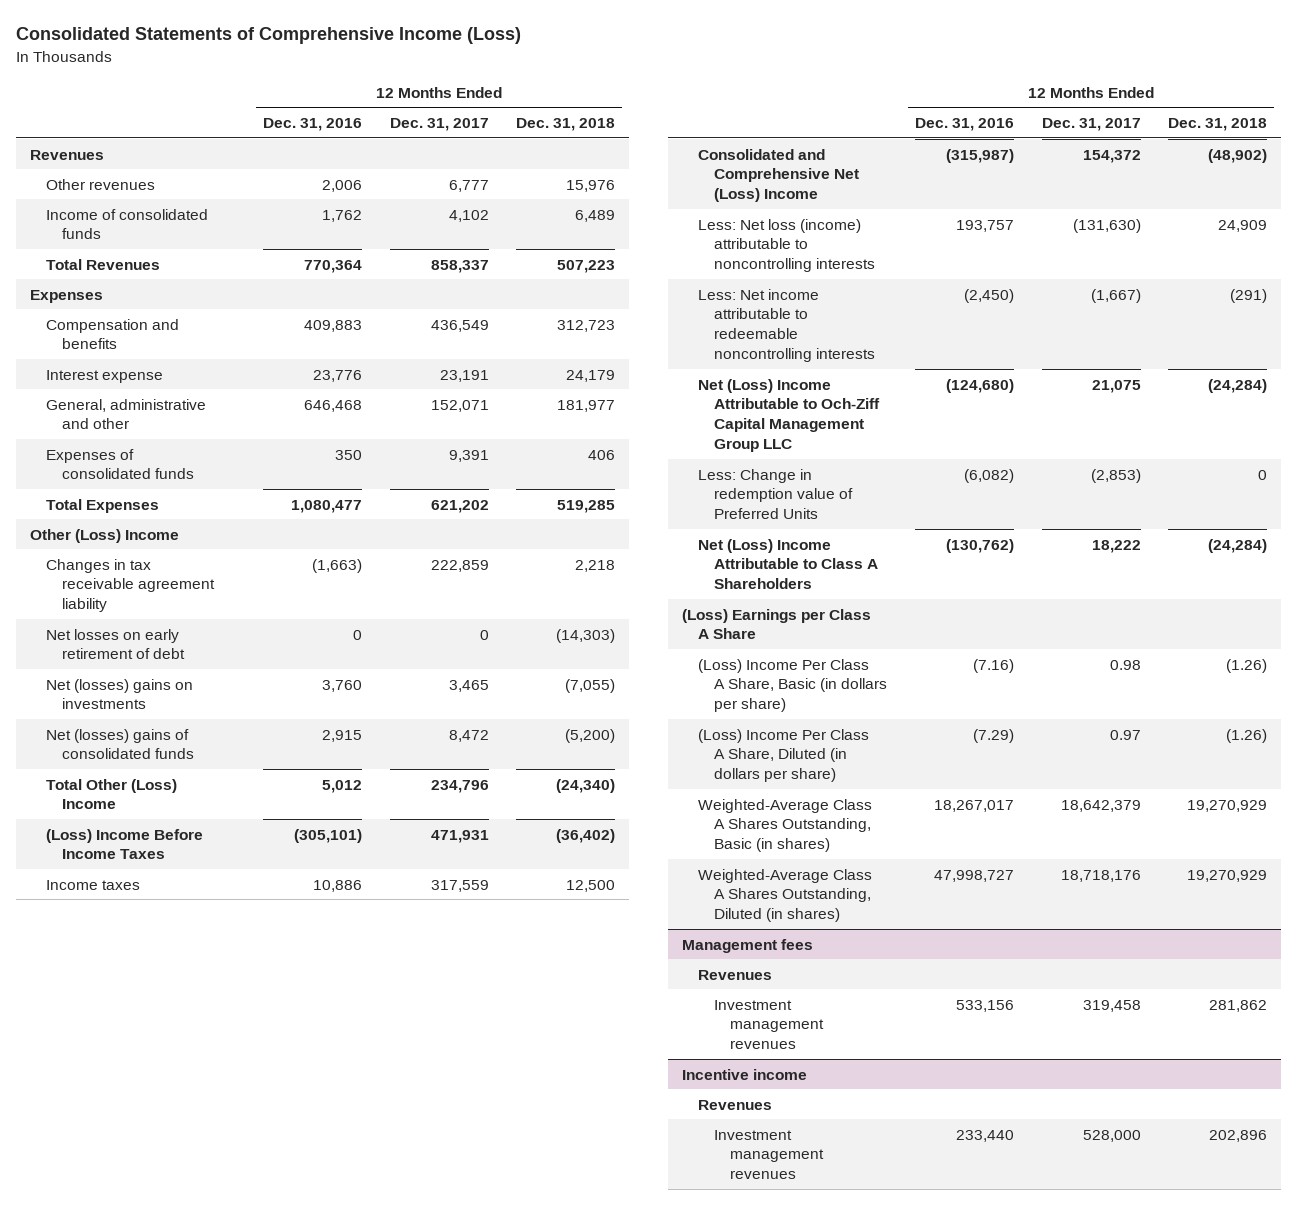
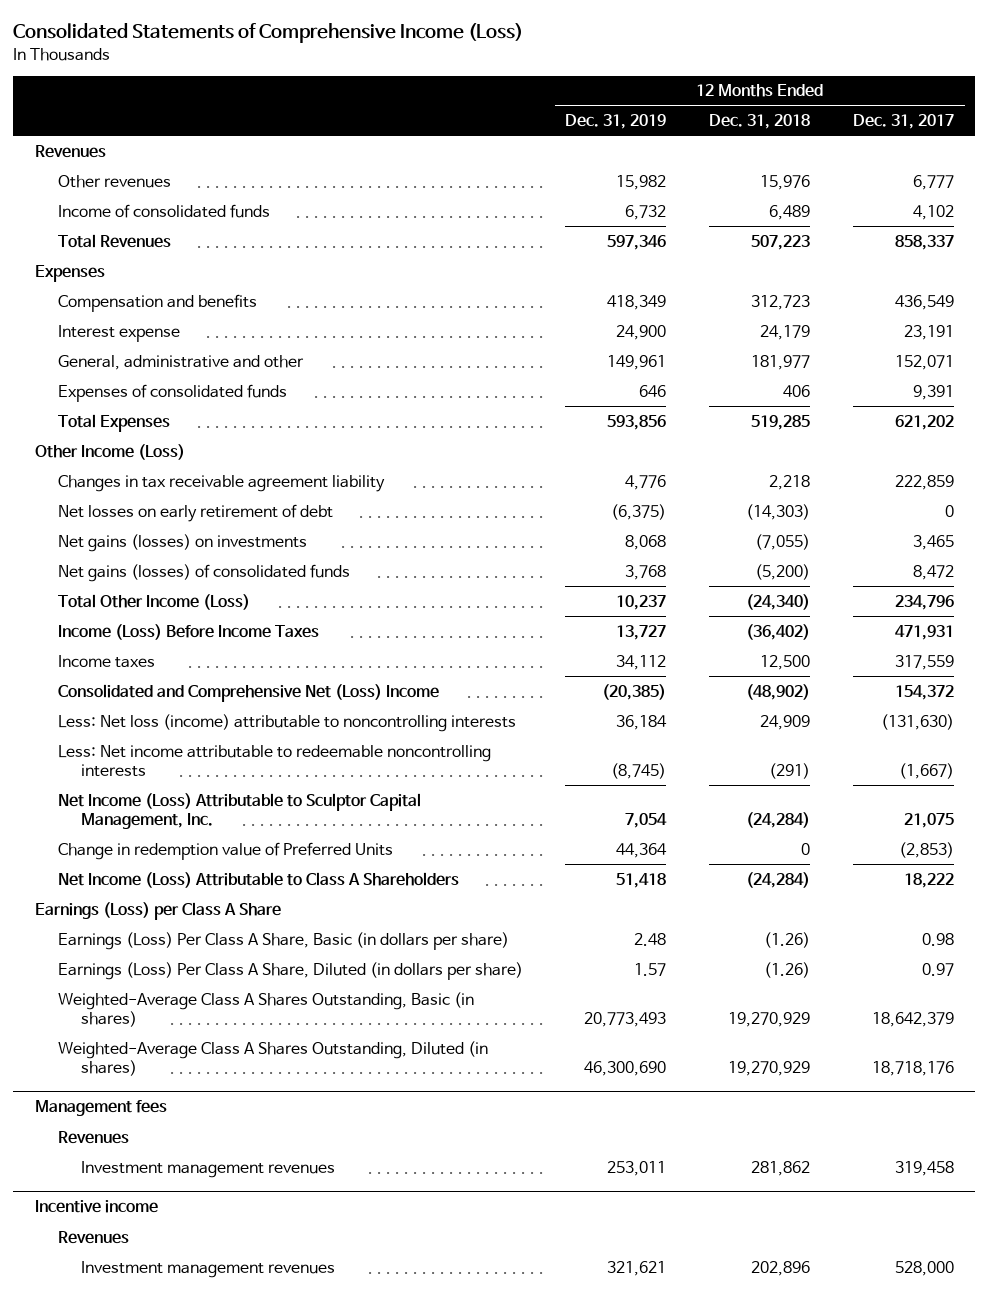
- | 12 Months Ended Dec. 31, 2016 | 12 Months Ended Dec. 31, 2017 | 12 Months Ended Dec. 31, 2018
+ | 12 Months Ended Dec. 31, 2019 | 12 Months Ended Dec. 31, 2018 | 12 Months Ended Dec. 31, 2017
- Other (Loss) Income
+ Other Income (Loss)
- Net (losses) gains on investments | 3,760 | 3,465 | (7,055)
- Net (losses) gains of consolidated funds | 2,915 | 8,472 | (5,200)
- Total Other (Loss) Income | 5,012 | 234,796 | (24,340)
- (Loss) Income Before Income Taxes | (305,101) | 471,931 | (36,402)
+ Net gains (losses) on investments | 8,068 | (7,055) | 3,465
+ Net gains (losses) of consolidated funds | 3,768 | (5,200) | 8,472
+ Total Other Income (Loss) | 10,237 | (24,340) | 234,796
+ Income (Loss) Before Income Taxes | 13,727 | (36,402) | 471,931
- Net (Loss) Income Attributable to Och-Ziff Capital Management Group LLC | (124,680) | 21,075 | (24,284)
- Less: Change in redemption value of Preferred Units | (6,082) | (2,853) | 0
- Net (Loss) Income Attributable to Class A Shareholders | (130,762) | 18,222 | (24,284)
- (Loss) Earnings per Class A Share
- (Loss) Income Per Class A Share, Basic (in dollars per share) | (7.16) | 0.98 | (1.26)
- (Loss) Income Per Class A Share, Diluted (in dollars per share) | (7.29) | 0.97 | (1.26)
+ Net Income (Loss) Attributable to Sculptor Capital Management, Inc. | 7,054 | (24,284) | 21,075
+ Change in redemption value of Preferred Units | 44,364 | 0 | (2,853)
+ Net Income (Loss) Attributable to Class A Shareholders | 51,418 | (24,284) | 18,222
+ Earnings (Loss) per Class A Share
+ Earnings (Loss) Per Class A Share, Basic (in dollars per share) | 2.48 | (1.26) | 0.98
+ Earnings (Loss) Per Class A Share, Diluted (in dollars per share) | 1.57 | (1.26) | 0.97

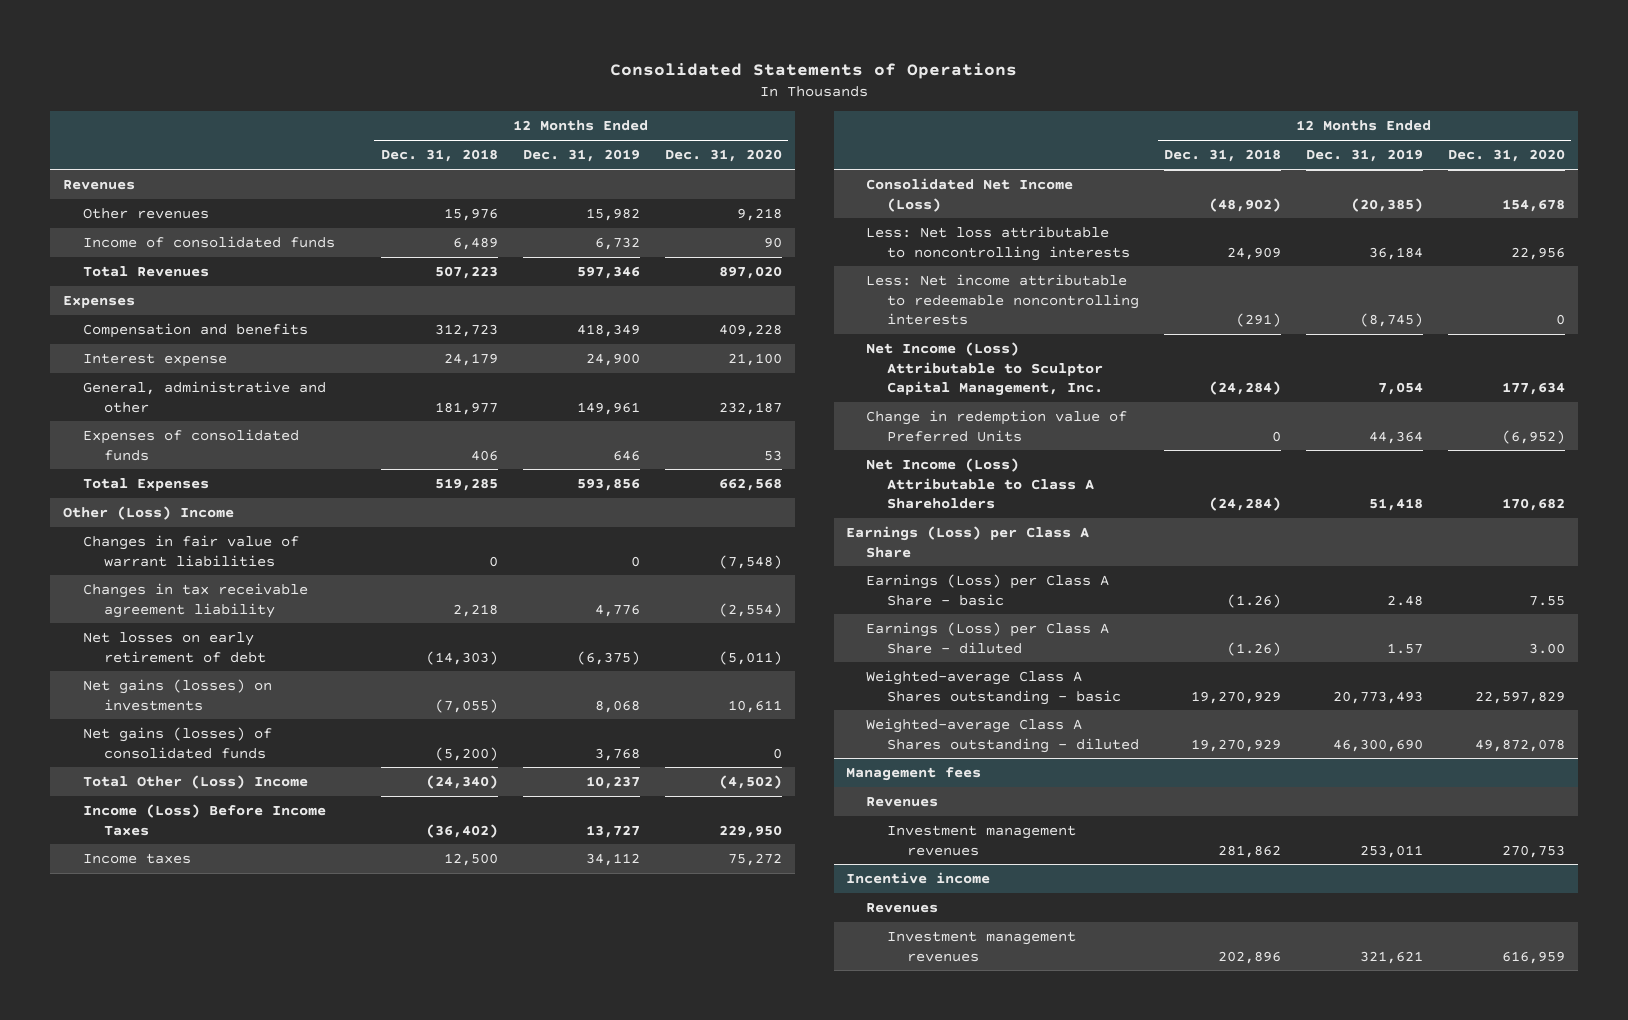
- Consolidated Statements of Comprehensive Income (Loss)
+ Consolidated Statements of Operations
- | 12 Months Ended Dec. 31, 2019 | 12 Months Ended Dec. 31, 2018 | 12 Months Ended Dec. 31, 2017
+ | 12 Months Ended Dec. 31, 2018 | 12 Months Ended Dec. 31, 2019 | 12 Months Ended Dec. 31, 2020
- Other Income (Loss)
+ Other (Loss) Income
+ Changes in fair value of warrant liabilities | 0 | 0 | (7,548)
- Total Other Income (Loss) | 10,237 | (24,340) | 234,796
+ Total Other (Loss) Income | (24,340) | 10,237 | (4,502)
- Consolidated and Comprehensive Net (Loss) Income | (20,385) | (48,902) | 154,372
- Less: Net loss (income) attributable to noncontrolling interests | 36,184 | 24,909 | (131,630)
+ Consolidated Net Income (Loss) | (48,902) | (20,385) | 154,678
+ Less: Net loss attributable to noncontrolling interests | 24,909 | 36,184 | 22,956
- Earnings (Loss) Per Class A Share, Basic (in dollars per share) | 2.48 | (1.26) | 0.98
- Earnings (Loss) Per Class A Share, Diluted (in dollars per share) | 1.57 | (1.26) | 0.97
- Weighted-Average Class A Shares Outstanding, Basic (in shares) | 20,773,493 | 19,270,929 | 18,642,379
- Weighted-Average Class A Shares Outstanding, Diluted (in shares) | 46,300,690 | 19,270,929 | 18,718,176
+ Earnings (Loss) per Class A Share - basic | (1.26) | 2.48 | 7.55
+ Earnings (Loss) per Class A Share - diluted | (1.26) | 1.57 | 3.00
+ Weighted-average Class A Shares outstanding - basic | 19,270,929 | 20,773,493 | 22,597,829
+ Weighted-average Class A Shares outstanding - diluted | 19,270,929 | 46,300,690 | 49,872,078

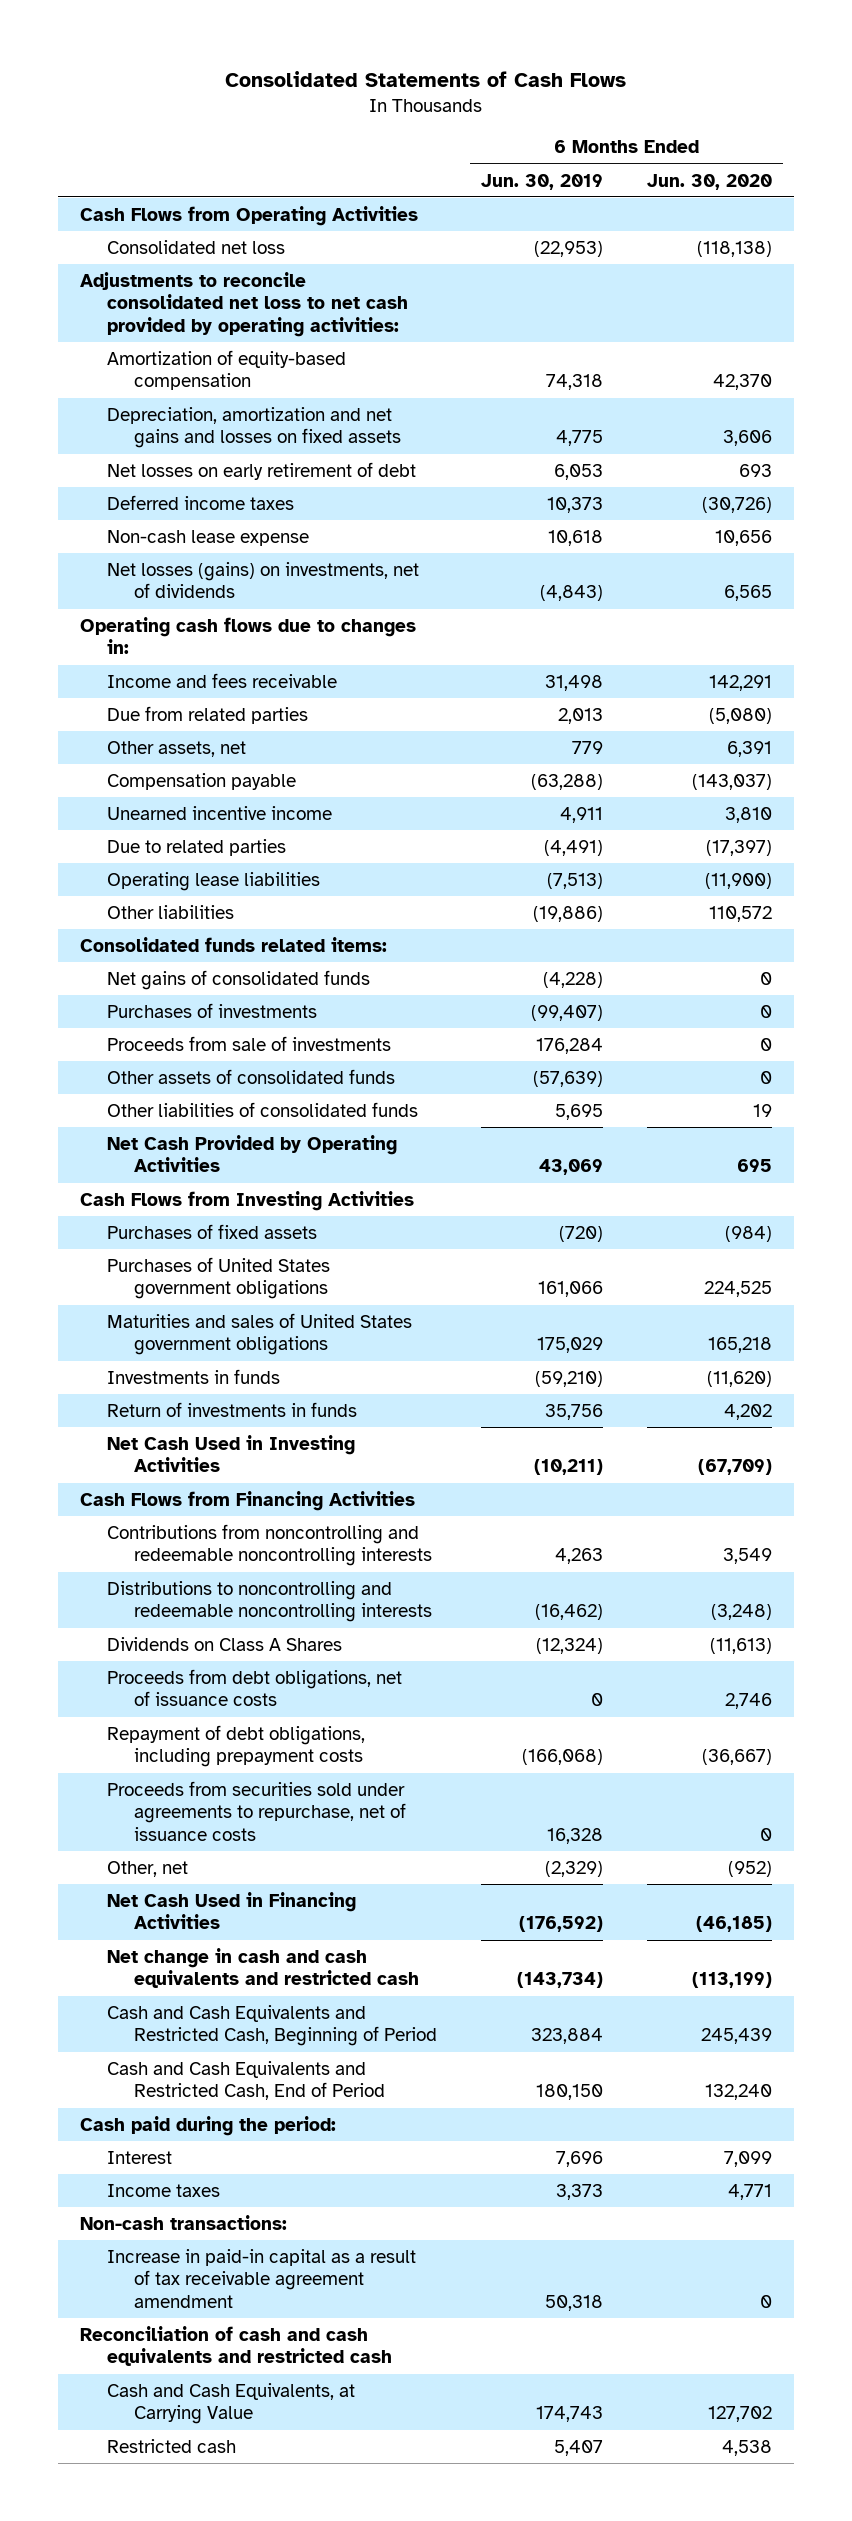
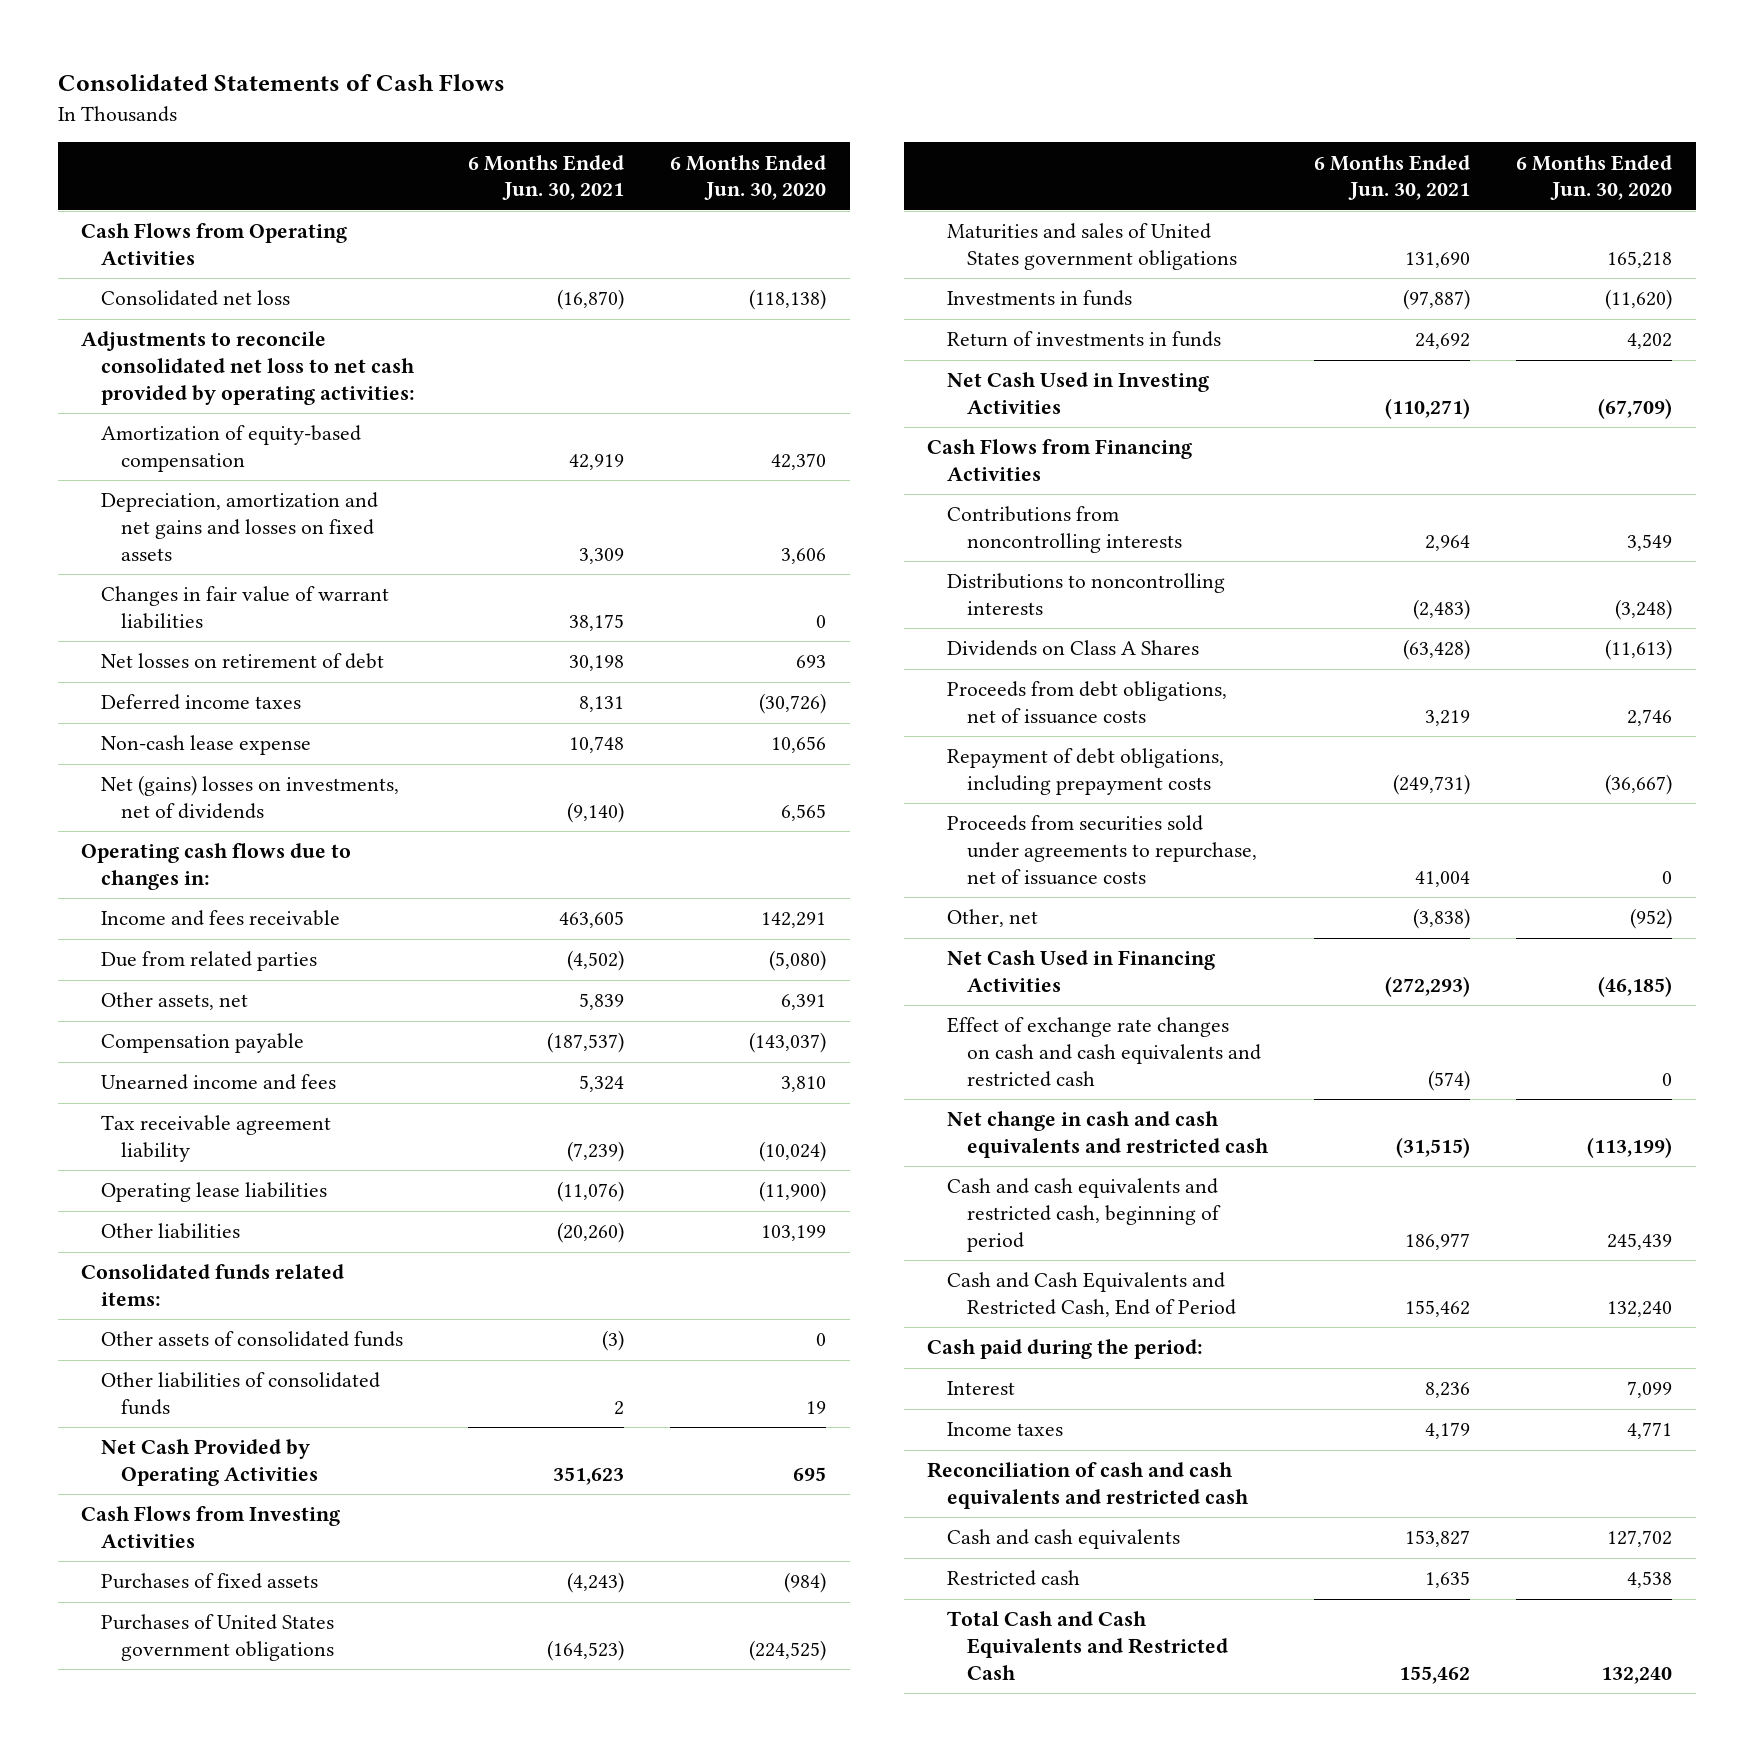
- | 6 Months Ended Jun. 30, 2019 | 6 Months Ended Jun. 30, 2020
+ | 6 Months Ended Jun. 30, 2021 | 6 Months Ended Jun. 30, 2020
- Net losses on early retirement of debt | 6,053 | 693
+ Changes in fair value of warrant liabilities | 38,175 | 0
+ Net losses on retirement of debt | 30,198 | 693
- Net losses (gains) on investments, net of dividends | (4,843) | 6,565
+ Net (gains) losses on investments, net of dividends | (9,140) | 6,565
- Unearned incentive income | 4,911 | 3,810
- Due to related parties | (4,491) | (17,397)
+ Unearned income and fees | 5,324 | 3,810
+ Tax receivable agreement liability | (7,239) | (10,024)
- Other liabilities | (19,886) | 110,572
+ Other liabilities | (20,260) | 103,199
- Net gains of consolidated funds | (4,228) | 0
- Purchases of investments | (99,407) | 0
- Proceeds from sale of investments | 176,284 | 0
- Purchases of United States government obligations | 161,066 | 224,525
+ Purchases of United States government obligations | (164,523) | (224,525)
- Contributions from noncontrolling and redeemable noncontrolling interests | 4,263 | 3,549
- Distributions to noncontrolling and redeemable noncontrolling interests | (16,462) | (3,248)
+ Contributions from noncontrolling interests | 2,964 | 3,549
+ Distributions to noncontrolling interests | (2,483) | (3,248)
+ Effect of exchange rate changes on cash and cash equivalents and restricted cash | (574) | 0
- Cash and Cash Equivalents and Restricted Cash, Beginning of Period | 323,884 | 245,439
+ Cash and cash equivalents and restricted cash, beginning of period | 186,977 | 245,439
- Non-cash transactions:
- Increase in paid-in capital as a result of tax receivable agreement amendment | 50,318 | 0
- Cash and Cash Equivalents, at Carrying Value | 174,743 | 127,702
+ Cash and cash equivalents | 153,827 | 127,702
+ Total Cash and Cash Equivalents and Restricted Cash | 155,462 | 132,240

